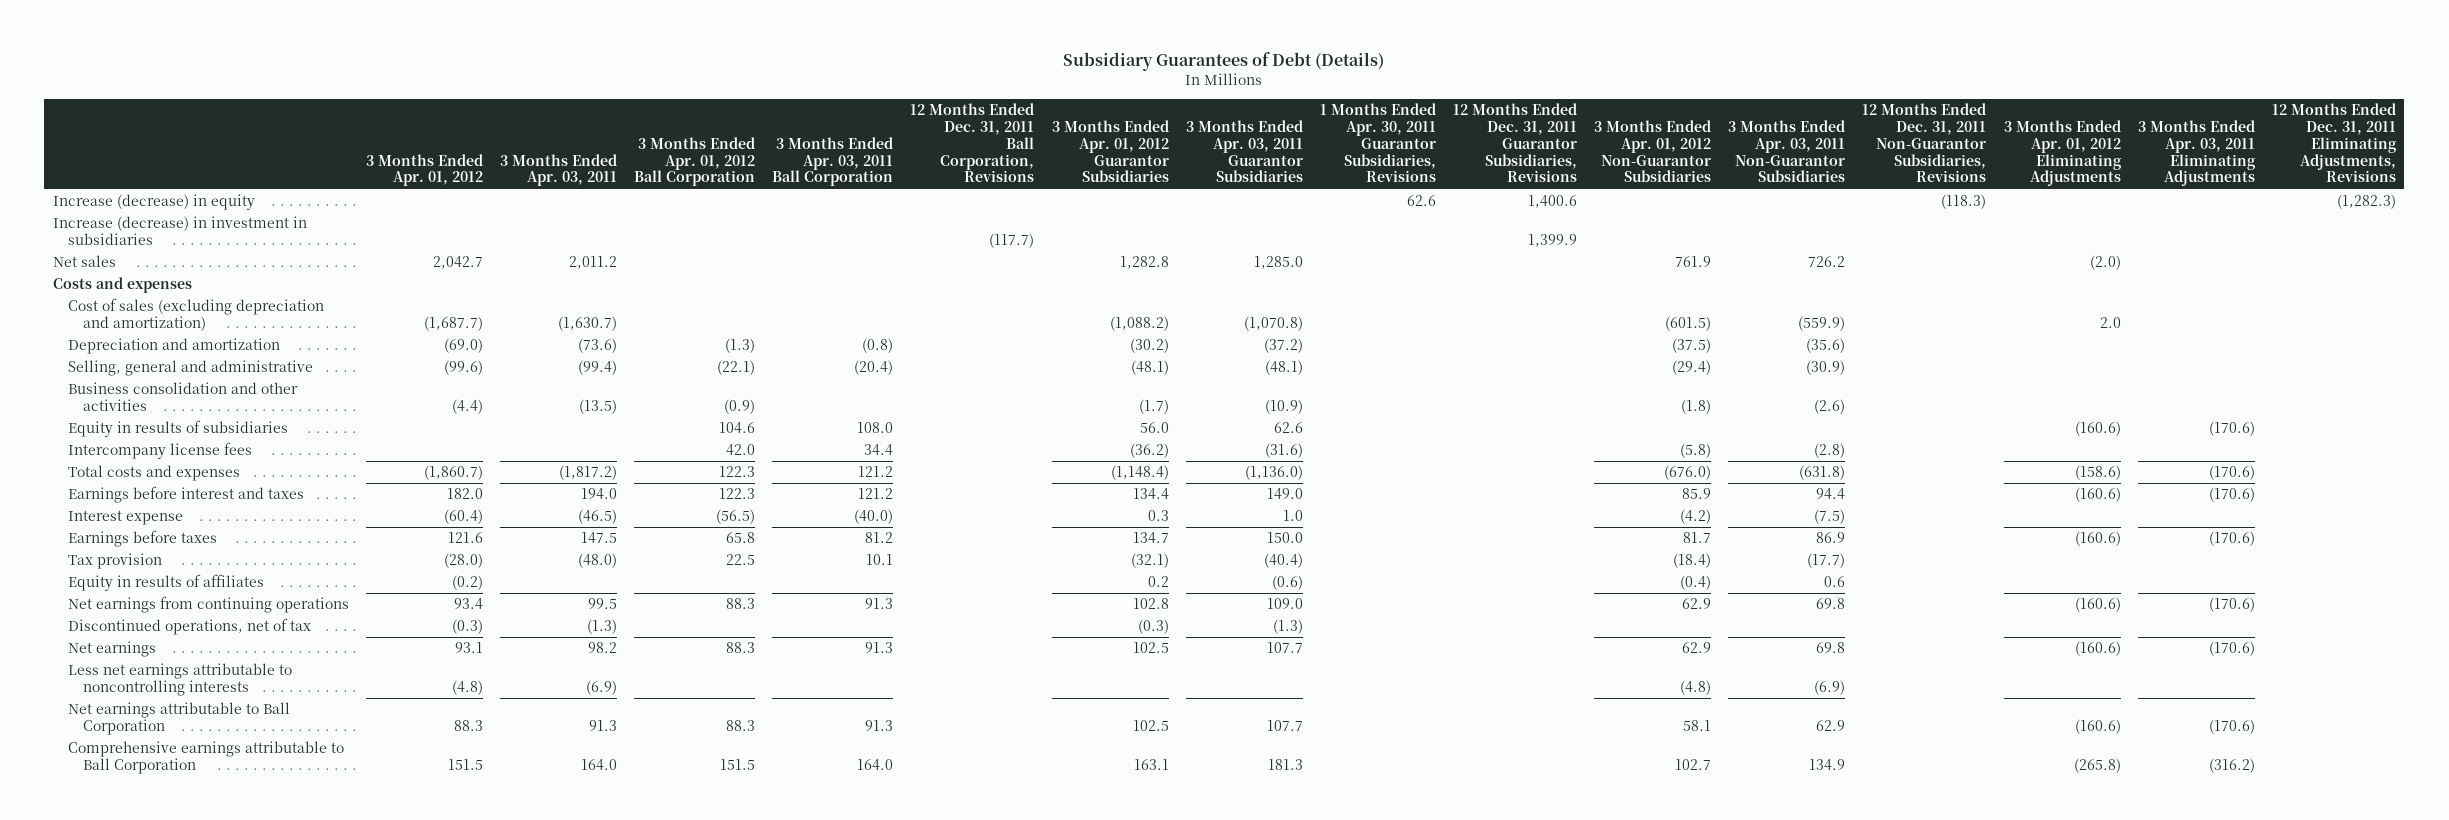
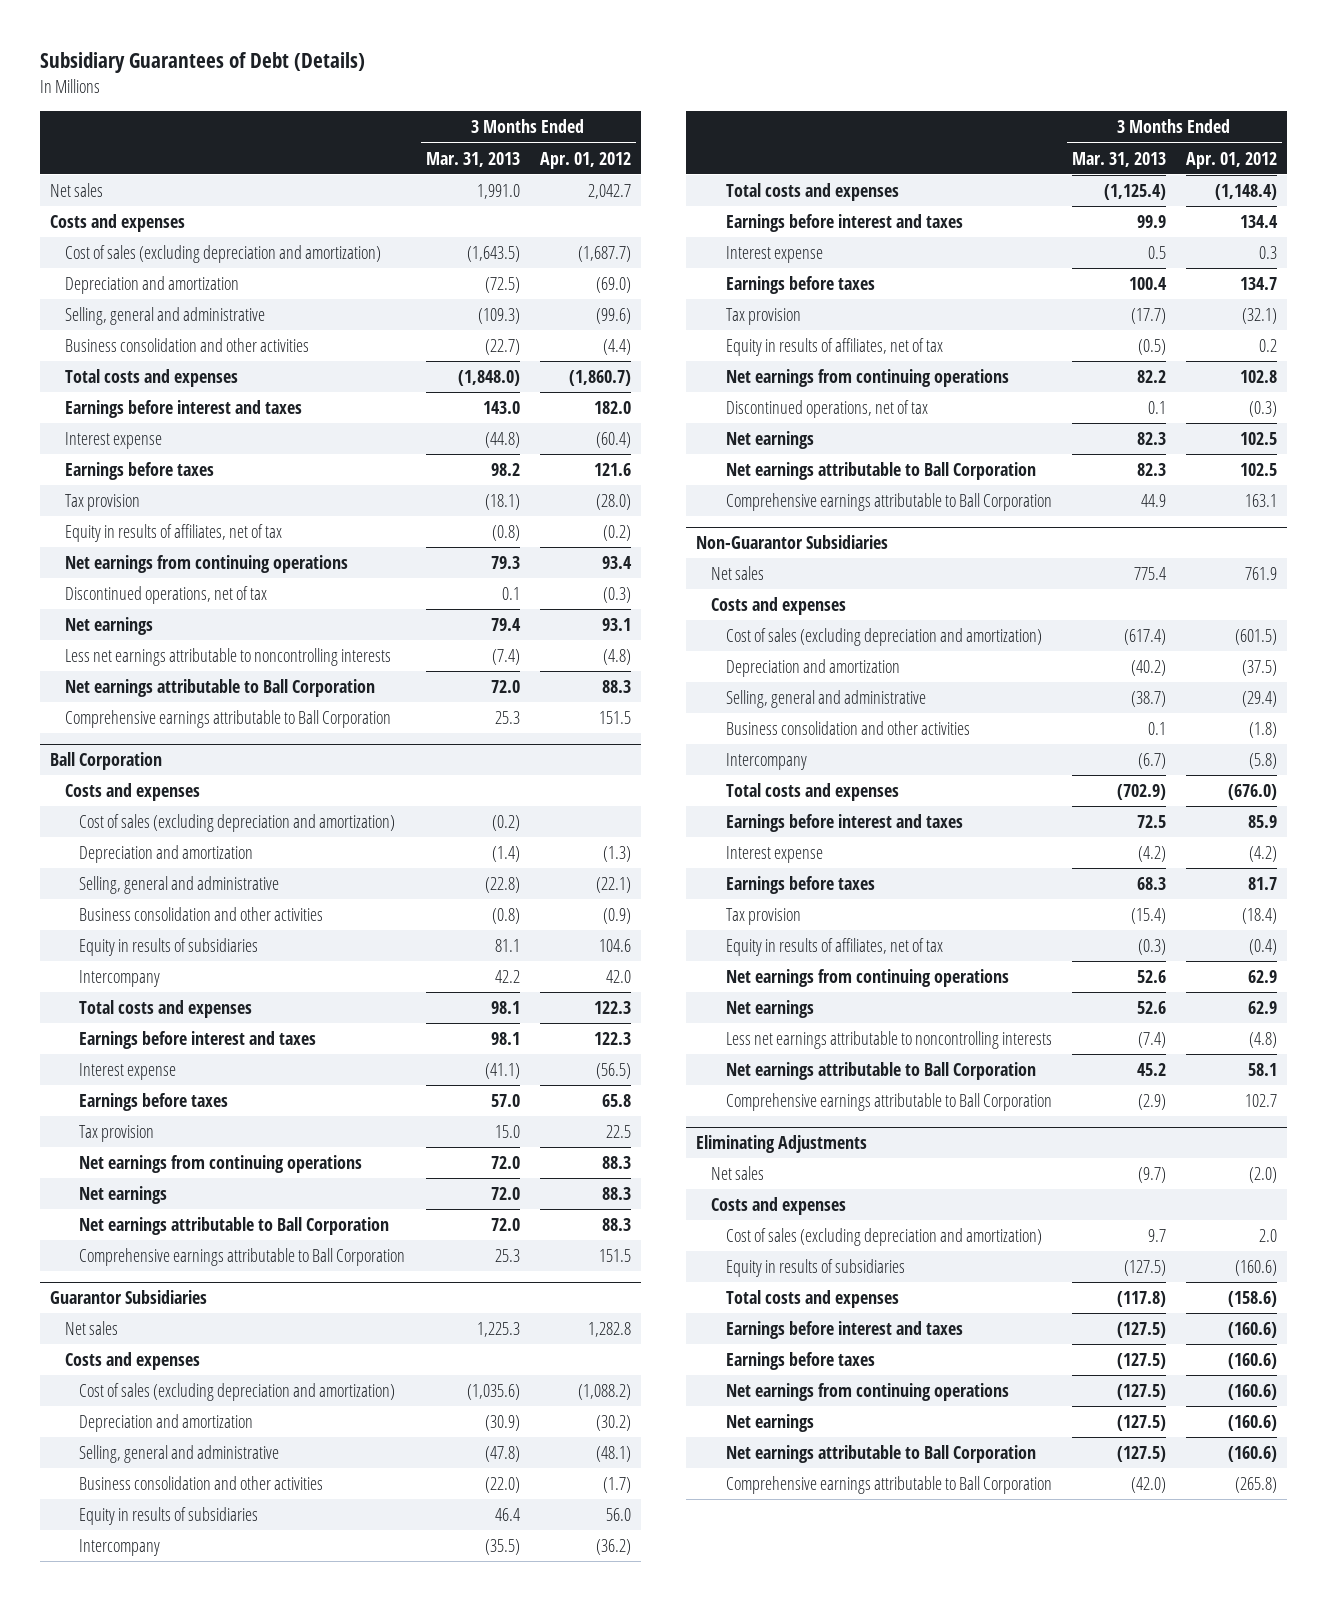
- | 3 Months Ended Apr. 01, 2012 | 3 Months Ended Apr. 03, 2011 | 3 Months Ended Apr. 01, 2012 Ball Corporation | 3 Months Ended Apr. 03, 2011 Ball Corporation | 12 Months Ended Dec. 31, 2011 Ball Corporation, Revisions | 3 Months Ended Apr. 01, 2012 Guarantor Subsidiaries | 3 Months Ended Apr. 03, 2011 Guarantor Subsidiaries | 1 Months Ended Apr. 30, 2011 Guarantor Subsidiaries, Revisions | 12 Months Ended Dec. 31, 2011 Guarantor Subsidiaries, Revisions | 3 Months Ended Apr. 01, 2012 Non-Guarantor Subsidiaries | 3 Months Ended Apr. 03, 2011 Non-Guarantor Subsidiaries | 12 Months Ended Dec. 31, 2011 Non-Guarantor Subsidiaries, Revisions | 3 Months Ended Apr. 01, 2012 Eliminating Adjustments | 3 Months Ended Apr. 03, 2011 Eliminating Adjustments | 12 Months Ended Dec. 31, 2011 Eliminating Adjustments, Revisions
+ | 3 Months Ended Mar. 31, 2013 | 3 Months Ended Apr. 01, 2012
- Increase (decrease) in equity | | | | | | | | 62.6 | 1,400.6 | | | (118.3) | | | (1,282.3)
- Increase (decrease) in investment in subsidiaries | | | | | (117.7) | | | | 1,399.9 | | | | | |
- Equity in results of subsidiaries | | | 104.6 | 108.0 | | 56.0 | 62.6 | | | | | | (160.6) | (170.6) |
- Intercompany license fees | | | 42.0 | 34.4 | | (36.2) | (31.6) | | | (5.8) | (2.8) | | | |
- Equity in results of affiliates | (0.2) | | | | | 0.2 | (0.6) | | | (0.4) | 0.6 | | | |
+ Equity in results of affiliates, net of tax | (0.8) | (0.2)
+ Ball Corporation
+ Costs and expenses
+ Cost of sales (excluding depreciation and amortization) | (0.2) |
+ Depreciation and amortization | (1.4) | (1.3)
+ Selling, general and administrative | (22.8) | (22.1)
+ Business consolidation and other activities | (0.8) | (0.9)
+ Equity in results of subsidiaries | 81.1 | 104.6
+ Intercompany | 42.2 | 42.0
+ Total costs and expenses | 98.1 | 122.3
+ Earnings before interest and taxes | 98.1 | 122.3
+ Interest expense | (41.1) | (56.5)
+ Earnings before taxes | 57.0 | 65.8
+ Tax provision | 15.0 | 22.5
+ Net earnings from continuing operations | 72.0 | 88.3
+ Net earnings | 72.0 | 88.3
+ Net earnings attributable to Ball Corporation | 72.0 | 88.3
+ Comprehensive earnings attributable to Ball Corporation | 25.3 | 151.5
+ Guarantor Subsidiaries
+ Net sales | 1,225.3 | 1,282.8
+ Costs and expenses
+ Cost of sales (excluding depreciation and amortization) | (1,035.6) | (1,088.2)
+ Depreciation and amortization | (30.9) | (30.2)
+ Selling, general and administrative | (47.8) | (48.1)
+ Business consolidation and other activities | (22.0) | (1.7)
+ Equity in results of subsidiaries | 46.4 | 56.0
+ Intercompany | (35.5) | (36.2)
+ Total costs and expenses | (1,125.4) | (1,148.4)
+ Earnings before interest and taxes | 99.9 | 134.4
+ Interest expense | 0.5 | 0.3
+ Earnings before taxes | 100.4 | 134.7
+ Tax provision | (17.7) | (32.1)
+ Equity in results of affiliates, net of tax | (0.5) | 0.2
+ Net earnings from continuing operations | 82.2 | 102.8
+ Discontinued operations, net of tax | 0.1 | (0.3)
+ Net earnings | 82.3 | 102.5
+ Net earnings attributable to Ball Corporation | 82.3 | 102.5
+ Comprehensive earnings attributable to Ball Corporation | 44.9 | 163.1
+ Non-Guarantor Subsidiaries
+ Net sales | 775.4 | 761.9
+ Costs and expenses
+ Cost of sales (excluding depreciation and amortization) | (617.4) | (601.5)
+ Depreciation and amortization | (40.2) | (37.5)
+ Selling, general and administrative | (38.7) | (29.4)
+ Business consolidation and other activities | 0.1 | (1.8)
+ Intercompany | (6.7) | (5.8)
+ Total costs and expenses | (702.9) | (676.0)
+ Earnings before interest and taxes | 72.5 | 85.9
+ Interest expense | (4.2) | (4.2)
+ Earnings before taxes | 68.3 | 81.7
+ Tax provision | (15.4) | (18.4)
+ Equity in results of affiliates, net of tax | (0.3) | (0.4)
+ Net earnings from continuing operations | 52.6 | 62.9
+ Net earnings | 52.6 | 62.9
+ Less net earnings attributable to noncontrolling interests | (7.4) | (4.8)
+ Net earnings attributable to Ball Corporation | 45.2 | 58.1
+ Comprehensive earnings attributable to Ball Corporation | (2.9) | 102.7
+ Eliminating Adjustments
+ Net sales | (9.7) | (2.0)
+ Costs and expenses
+ Cost of sales (excluding depreciation and amortization) | 9.7 | 2.0
+ Equity in results of subsidiaries | (127.5) | (160.6)
+ Total costs and expenses | (117.8) | (158.6)
+ Earnings before interest and taxes | (127.5) | (160.6)
+ Earnings before taxes | (127.5) | (160.6)
+ Net earnings from continuing operations | (127.5) | (160.6)
+ Net earnings | (127.5) | (160.6)
+ Net earnings attributable to Ball Corporation | (127.5) | (160.6)
+ Comprehensive earnings attributable to Ball Corporation | (42.0) | (265.8)

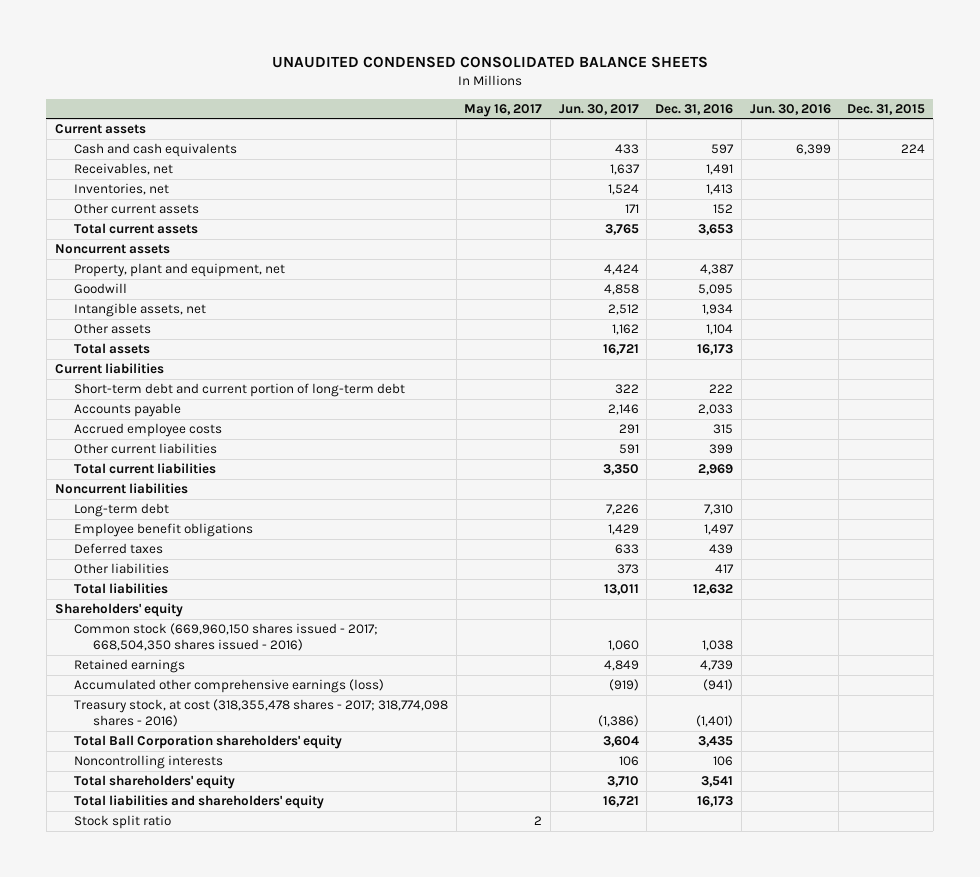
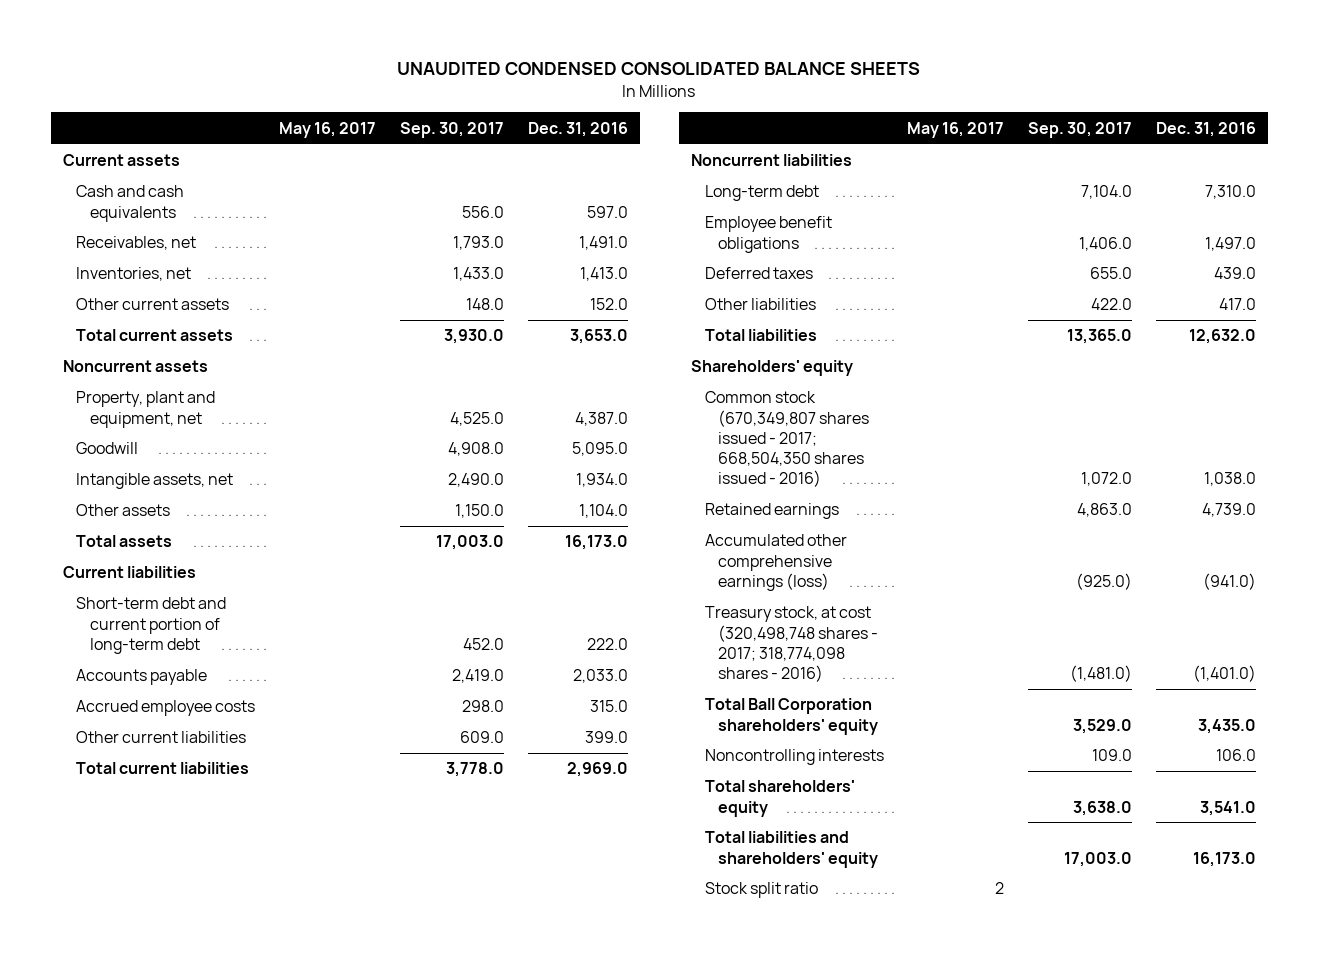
- | May 16, 2017 | Jun. 30, 2017 | Dec. 31, 2016 | Jun. 30, 2016 | Dec. 31, 2015
+ | May 16, 2017 | Sep. 30, 2017 | Dec. 31, 2016
- Cash and cash equivalents | | 433 | 597 | 6,399 | 224
- Receivables, net | | 1,637 | 1,491 | |
- Inventories, net | | 1,524 | 1,413 | |
- Other current assets | | 171 | 152 | |
- Total current assets | | 3,765 | 3,653 | |
+ Cash and cash equivalents | | 556.0 | 597.0
+ Receivables, net | | 1,793.0 | 1,491.0
+ Inventories, net | | 1,433.0 | 1,413.0
+ Other current assets | | 148.0 | 152.0
+ Total current assets | | 3,930.0 | 3,653.0
- Property, plant and equipment, net | | 4,424 | 4,387 | |
- Goodwill | | 4,858 | 5,095 | |
- Intangible assets, net | | 2,512 | 1,934 | |
- Other assets | | 1,162 | 1,104 | |
- Total assets | | 16,721 | 16,173 | |
+ Property, plant and equipment, net | | 4,525.0 | 4,387.0
+ Goodwill | | 4,908.0 | 5,095.0
+ Intangible assets, net | | 2,490.0 | 1,934.0
+ Other assets | | 1,150.0 | 1,104.0
+ Total assets | | 17,003.0 | 16,173.0
- Short-term debt and current portion of long-term debt | | 322 | 222 | |
- Accounts payable | | 2,146 | 2,033 | |
- Accrued employee costs | | 291 | 315 | |
- Other current liabilities | | 591 | 399 | |
- Total current liabilities | | 3,350 | 2,969 | |
+ Short-term debt and current portion of long-term debt | | 452.0 | 222.0
+ Accounts payable | | 2,419.0 | 2,033.0
+ Accrued employee costs | | 298.0 | 315.0
+ Other current liabilities | | 609.0 | 399.0
+ Total current liabilities | | 3,778.0 | 2,969.0
- Long-term debt | | 7,226 | 7,310 | |
- Employee benefit obligations | | 1,429 | 1,497 | |
- Deferred taxes | | 633 | 439 | |
- Other liabilities | | 373 | 417 | |
- Total liabilities | | 13,011 | 12,632 | |
+ Long-term debt | | 7,104.0 | 7,310.0
+ Employee benefit obligations | | 1,406.0 | 1,497.0
+ Deferred taxes | | 655.0 | 439.0
+ Other liabilities | | 422.0 | 417.0
+ Total liabilities | | 13,365.0 | 12,632.0
- Common stock (669,960,150 shares issued - 2017; 668,504,350 shares issued - 2016) | | 1,060 | 1,038 | |
- Retained earnings | | 4,849 | 4,739 | |
- Accumulated other comprehensive earnings (loss) | | (919) | (941) | |
- Treasury stock, at cost (318,355,478 shares - 2017; 318,774,098 shares - 2016) | | (1,386) | (1,401) | |
- Total Ball Corporation shareholders' equity | | 3,604 | 3,435 | |
- Noncontrolling interests | | 106 | 106 | |
- Total shareholders' equity | | 3,710 | 3,541 | |
- Total liabilities and shareholders' equity | | 16,721 | 16,173 | |
+ Common stock (670,349,807 shares issued - 2017; 668,504,350 shares issued - 2016) | | 1,072.0 | 1,038.0
+ Retained earnings | | 4,863.0 | 4,739.0
+ Accumulated other comprehensive earnings (loss) | | (925.0) | (941.0)
+ Treasury stock, at cost (320,498,748 shares - 2017; 318,774,098 shares - 2016) | | (1,481.0) | (1,401.0)
+ Total Ball Corporation shareholders' equity | | 3,529.0 | 3,435.0
+ Noncontrolling interests | | 109.0 | 106.0
+ Total shareholders' equity | | 3,638.0 | 3,541.0
+ Total liabilities and shareholders' equity | | 17,003.0 | 16,173.0

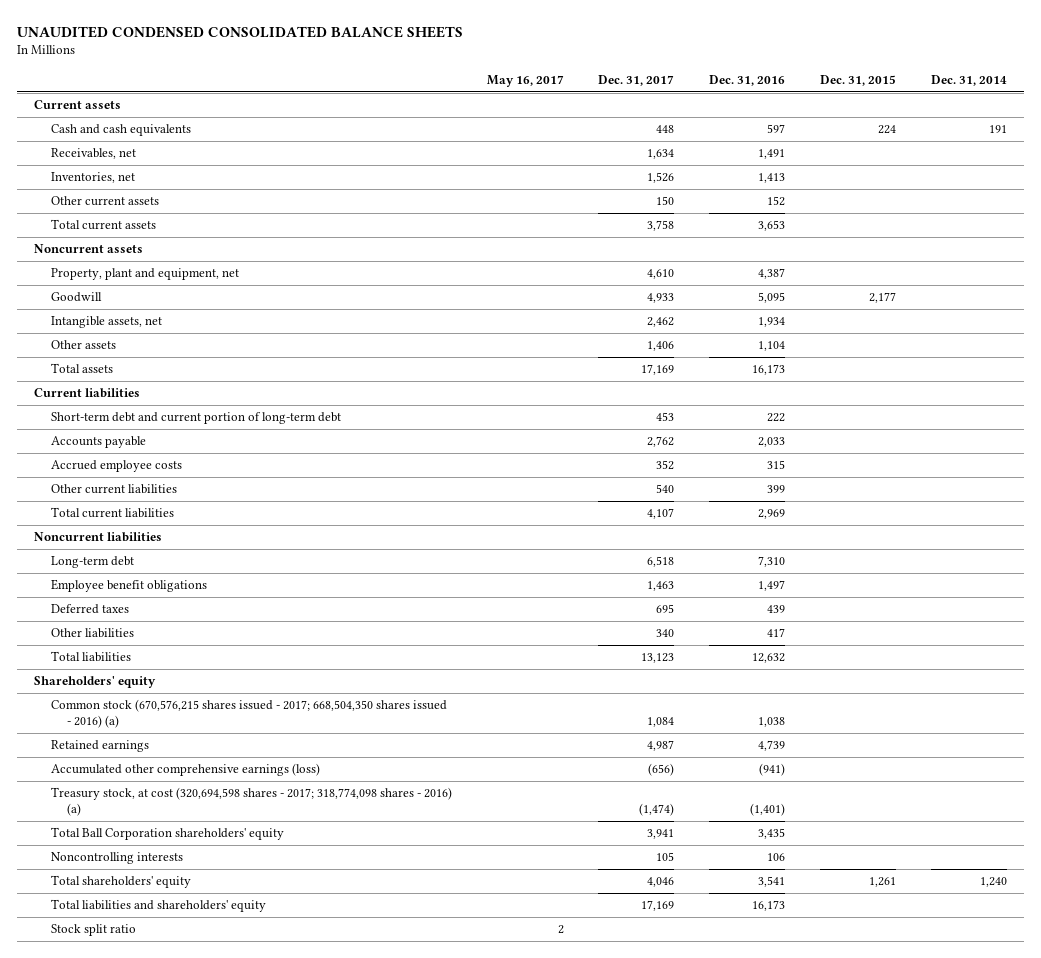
- | May 16, 2017 | Sep. 30, 2017 | Dec. 31, 2016
+ | May 16, 2017 | Dec. 31, 2017 | Dec. 31, 2016 | Dec. 31, 2015 | Dec. 31, 2014
- Cash and cash equivalents | | 556.0 | 597.0
- Receivables, net | | 1,793.0 | 1,491.0
- Inventories, net | | 1,433.0 | 1,413.0
- Other current assets | | 148.0 | 152.0
- Total current assets | | 3,930.0 | 3,653.0
+ Cash and cash equivalents | | 448 | 597 | 224 | 191
+ Receivables, net | | 1,634 | 1,491 | |
+ Inventories, net | | 1,526 | 1,413 | |
+ Other current assets | | 150 | 152 | |
+ Total current assets | | 3,758 | 3,653 | |
- Property, plant and equipment, net | | 4,525.0 | 4,387.0
- Goodwill | | 4,908.0 | 5,095.0
- Intangible assets, net | | 2,490.0 | 1,934.0
- Other assets | | 1,150.0 | 1,104.0
- Total assets | | 17,003.0 | 16,173.0
+ Property, plant and equipment, net | | 4,610 | 4,387 | |
+ Goodwill | | 4,933 | 5,095 | 2,177 |
+ Intangible assets, net | | 2,462 | 1,934 | |
+ Other assets | | 1,406 | 1,104 | |
+ Total assets | | 17,169 | 16,173 | |
- Short-term debt and current portion of long-term debt | | 452.0 | 222.0
- Accounts payable | | 2,419.0 | 2,033.0
- Accrued employee costs | | 298.0 | 315.0
- Other current liabilities | | 609.0 | 399.0
- Total current liabilities | | 3,778.0 | 2,969.0
+ Short-term debt and current portion of long-term debt | | 453 | 222 | |
+ Accounts payable | | 2,762 | 2,033 | |
+ Accrued employee costs | | 352 | 315 | |
+ Other current liabilities | | 540 | 399 | |
+ Total current liabilities | | 4,107 | 2,969 | |
- Long-term debt | | 7,104.0 | 7,310.0
- Employee benefit obligations | | 1,406.0 | 1,497.0
- Deferred taxes | | 655.0 | 439.0
- Other liabilities | | 422.0 | 417.0
- Total liabilities | | 13,365.0 | 12,632.0
+ Long-term debt | | 6,518 | 7,310 | |
+ Employee benefit obligations | | 1,463 | 1,497 | |
+ Deferred taxes | | 695 | 439 | |
+ Other liabilities | | 340 | 417 | |
+ Total liabilities | | 13,123 | 12,632 | |
- Common stock (670,349,807 shares issued - 2017; 668,504,350 shares issued - 2016) | | 1,072.0 | 1,038.0
- Retained earnings | | 4,863.0 | 4,739.0
- Accumulated other comprehensive earnings (loss) | | (925.0) | (941.0)
- Treasury stock, at cost (320,498,748 shares - 2017; 318,774,098 shares - 2016) | | (1,481.0) | (1,401.0)
- Total Ball Corporation shareholders' equity | | 3,529.0 | 3,435.0
- Noncontrolling interests | | 109.0 | 106.0
- Total shareholders' equity | | 3,638.0 | 3,541.0
- Total liabilities and shareholders' equity | | 17,003.0 | 16,173.0
+ Common stock (670,576,215 shares issued - 2017; 668,504,350 shares issued - 2016) (a) | | 1,084 | 1,038 | |
+ Retained earnings | | 4,987 | 4,739 | |
+ Accumulated other comprehensive earnings (loss) | | (656) | (941) | |
+ Treasury stock, at cost (320,694,598 shares - 2017; 318,774,098 shares - 2016) (a) | | (1,474) | (1,401) | |
+ Total Ball Corporation shareholders' equity | | 3,941 | 3,435 | |
+ Noncontrolling interests | | 105 | 106 | |
+ Total shareholders' equity | | 4,046 | 3,541 | 1,261 | 1,240
+ Total liabilities and shareholders' equity | | 17,169 | 16,173 | |

